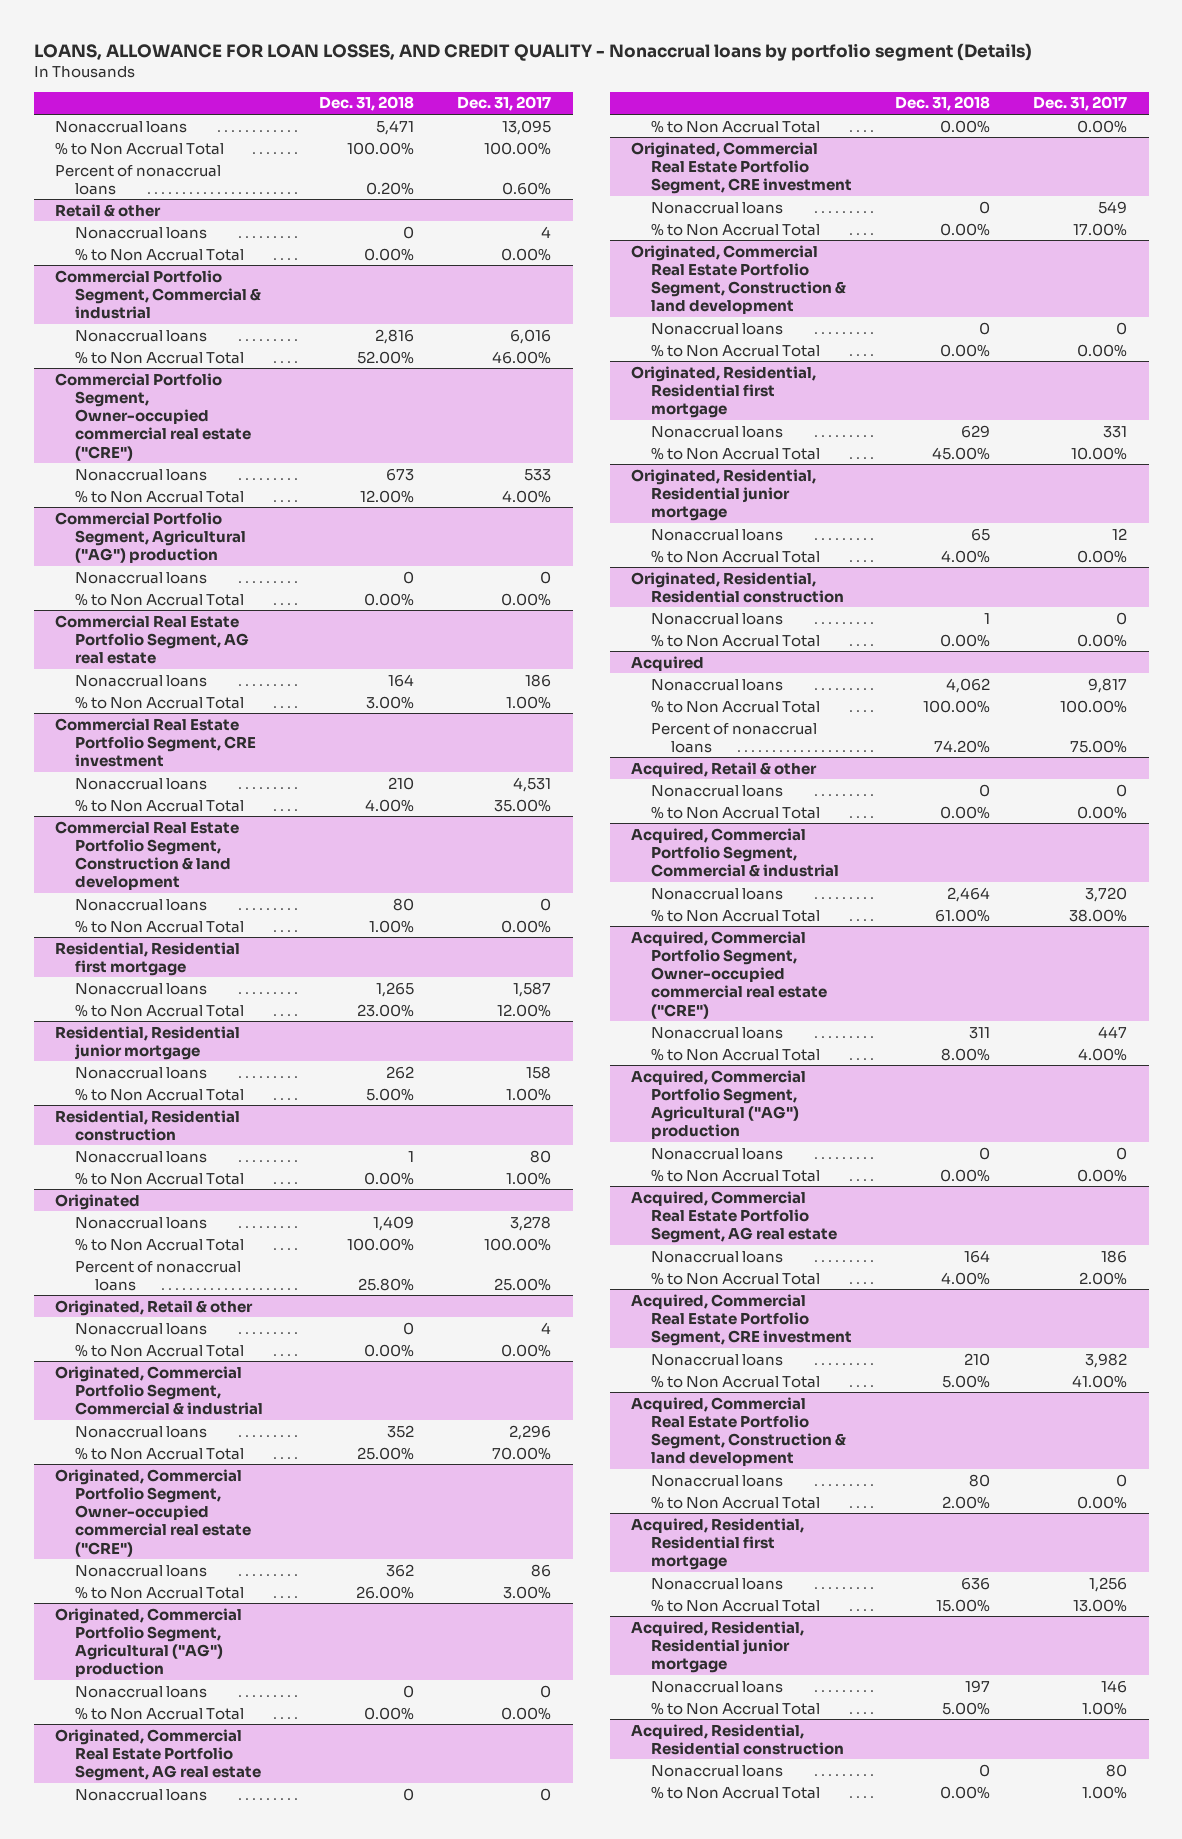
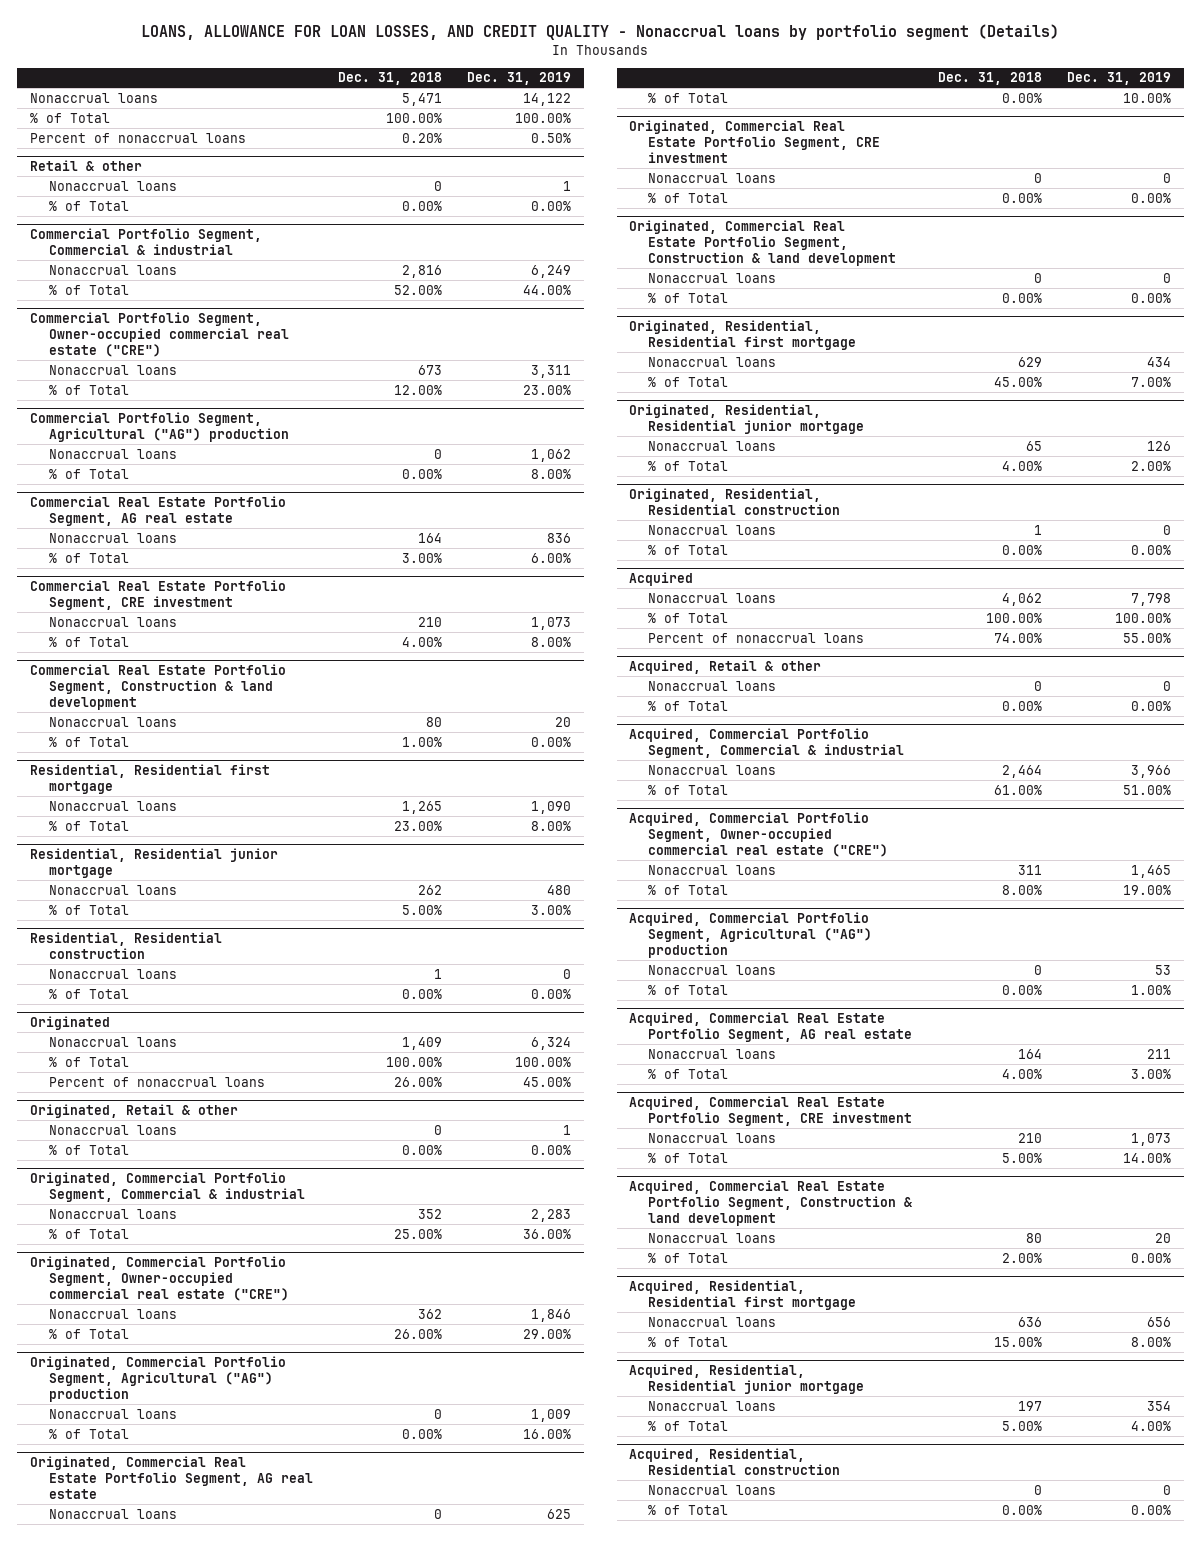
- | Dec. 31, 2018 | Dec. 31, 2017
+ | Dec. 31, 2018 | Dec. 31, 2019
- % to Non Accrual Total | 100.00% | 100.00%
+ % of Total | 100.00% | 100.00%
@ Retail & other
- % to Non Accrual Total | 0.00% | 0.00%
+ % of Total | 0.00% | 0.00%
@ Commercial Portfolio Segment, Commercial & industrial
- % to Non Accrual Total | 52.00% | 46.00%
+ % of Total | 52.00% | 44.00%
@ Commercial Portfolio Segment, Owner-occupied commercial real estate ("CRE")
- % to Non Accrual Total | 12.00% | 4.00%
+ % of Total | 12.00% | 23.00%
@ Commercial Portfolio Segment, Agricultural ("AG") production
- % to Non Accrual Total | 0.00% | 0.00%
+ % of Total | 0.00% | 8.00%
@ Commercial Real Estate Portfolio Segment, AG real estate
- % to Non Accrual Total | 3.00% | 1.00%
+ % of Total | 3.00% | 6.00%
@ Commercial Real Estate Portfolio Segment, CRE investment
- % to Non Accrual Total | 4.00% | 35.00%
+ % of Total | 4.00% | 8.00%
@ Commercial Real Estate Portfolio Segment, Construction & land development
- % to Non Accrual Total | 1.00% | 0.00%
+ % of Total | 1.00% | 0.00%
@ Residential, Residential first mortgage
- % to Non Accrual Total | 23.00% | 12.00%
+ % of Total | 23.00% | 8.00%
@ Residential, Residential junior mortgage
- % to Non Accrual Total | 5.00% | 1.00%
+ % of Total | 5.00% | 3.00%
@ Residential, Residential construction
- % to Non Accrual Total | 0.00% | 1.00%
+ % of Total | 0.00% | 0.00%
@ Originated
- % to Non Accrual Total | 100.00% | 100.00%
- Percent of nonaccrual loans | 25.80% | 25.00%
+ % of Total | 100.00% | 100.00%
+ Percent of nonaccrual loans | 26.00% | 45.00%
@ Originated, Retail & other
- % to Non Accrual Total | 0.00% | 0.00%
+ % of Total | 0.00% | 0.00%
@ Originated, Commercial Portfolio Segment, Commercial & industrial
- % to Non Accrual Total | 25.00% | 70.00%
+ % of Total | 25.00% | 36.00%
@ Originated, Commercial Portfolio Segment, Owner-occupied commercial real estate ("CRE")
- % to Non Accrual Total | 26.00% | 3.00%
+ % of Total | 26.00% | 29.00%
@ Originated, Commercial Portfolio Segment, Agricultural ("AG") production
- % to Non Accrual Total | 0.00% | 0.00%
+ % of Total | 0.00% | 16.00%
@ Originated, Commercial Real Estate Portfolio Segment, AG real estate
- % to Non Accrual Total | 0.00% | 0.00%
+ % of Total | 0.00% | 10.00%
@ Originated, Commercial Real Estate Portfolio Segment, CRE investment
- % to Non Accrual Total | 0.00% | 17.00%
+ % of Total | 0.00% | 0.00%
@ Originated, Commercial Real Estate Portfolio Segment, Construction & land development
- % to Non Accrual Total | 0.00% | 0.00%
+ % of Total | 0.00% | 0.00%
@ Originated, Residential, Residential first mortgage
- % to Non Accrual Total | 45.00% | 10.00%
+ % of Total | 45.00% | 7.00%
@ Originated, Residential, Residential junior mortgage
- % to Non Accrual Total | 4.00% | 0.00%
+ % of Total | 4.00% | 2.00%
@ Originated, Residential, Residential construction
- % to Non Accrual Total | 0.00% | 0.00%
+ % of Total | 0.00% | 0.00%
@ Acquired
- % to Non Accrual Total | 100.00% | 100.00%
- Percent of nonaccrual loans | 74.20% | 75.00%
+ % of Total | 100.00% | 100.00%
+ Percent of nonaccrual loans | 74.00% | 55.00%
@ Acquired, Retail & other
- % to Non Accrual Total | 0.00% | 0.00%
+ % of Total | 0.00% | 0.00%
@ Acquired, Commercial Portfolio Segment, Commercial & industrial
- % to Non Accrual Total | 61.00% | 38.00%
+ % of Total | 61.00% | 51.00%
@ Acquired, Commercial Portfolio Segment, Owner-occupied commercial real estate ("CRE")
- % to Non Accrual Total | 8.00% | 4.00%
+ % of Total | 8.00% | 19.00%
@ Acquired, Commercial Portfolio Segment, Agricultural ("AG") production
- % to Non Accrual Total | 0.00% | 0.00%
+ % of Total | 0.00% | 1.00%
@ Acquired, Commercial Real Estate Portfolio Segment, AG real estate
- % to Non Accrual Total | 4.00% | 2.00%
+ % of Total | 4.00% | 3.00%
@ Acquired, Commercial Real Estate Portfolio Segment, CRE investment
- % to Non Accrual Total | 5.00% | 41.00%
+ % of Total | 5.00% | 14.00%
@ Acquired, Commercial Real Estate Portfolio Segment, Construction & land development
- % to Non Accrual Total | 2.00% | 0.00%
+ % of Total | 2.00% | 0.00%
@ Acquired, Residential, Residential first mortgage
- % to Non Accrual Total | 15.00% | 13.00%
+ % of Total | 15.00% | 8.00%
@ Acquired, Residential, Residential junior mortgage
- % to Non Accrual Total | 5.00% | 1.00%
+ % of Total | 5.00% | 4.00%
@ Acquired, Residential, Residential construction
- % to Non Accrual Total | 0.00% | 1.00%
+ % of Total | 0.00% | 0.00%

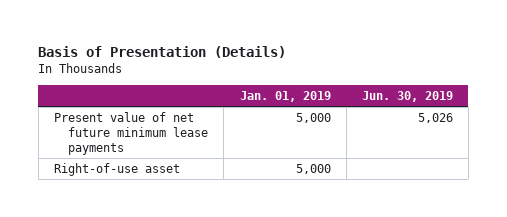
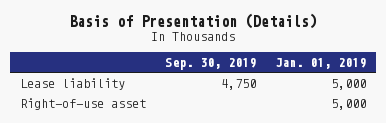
- | Jan. 01, 2019 | Jun. 30, 2019
+ | Sep. 30, 2019 | Jan. 01, 2019
- Present value of net future minimum lease payments | 5,000 | 5,026
+ Lease liability | 4,750 | 5,000

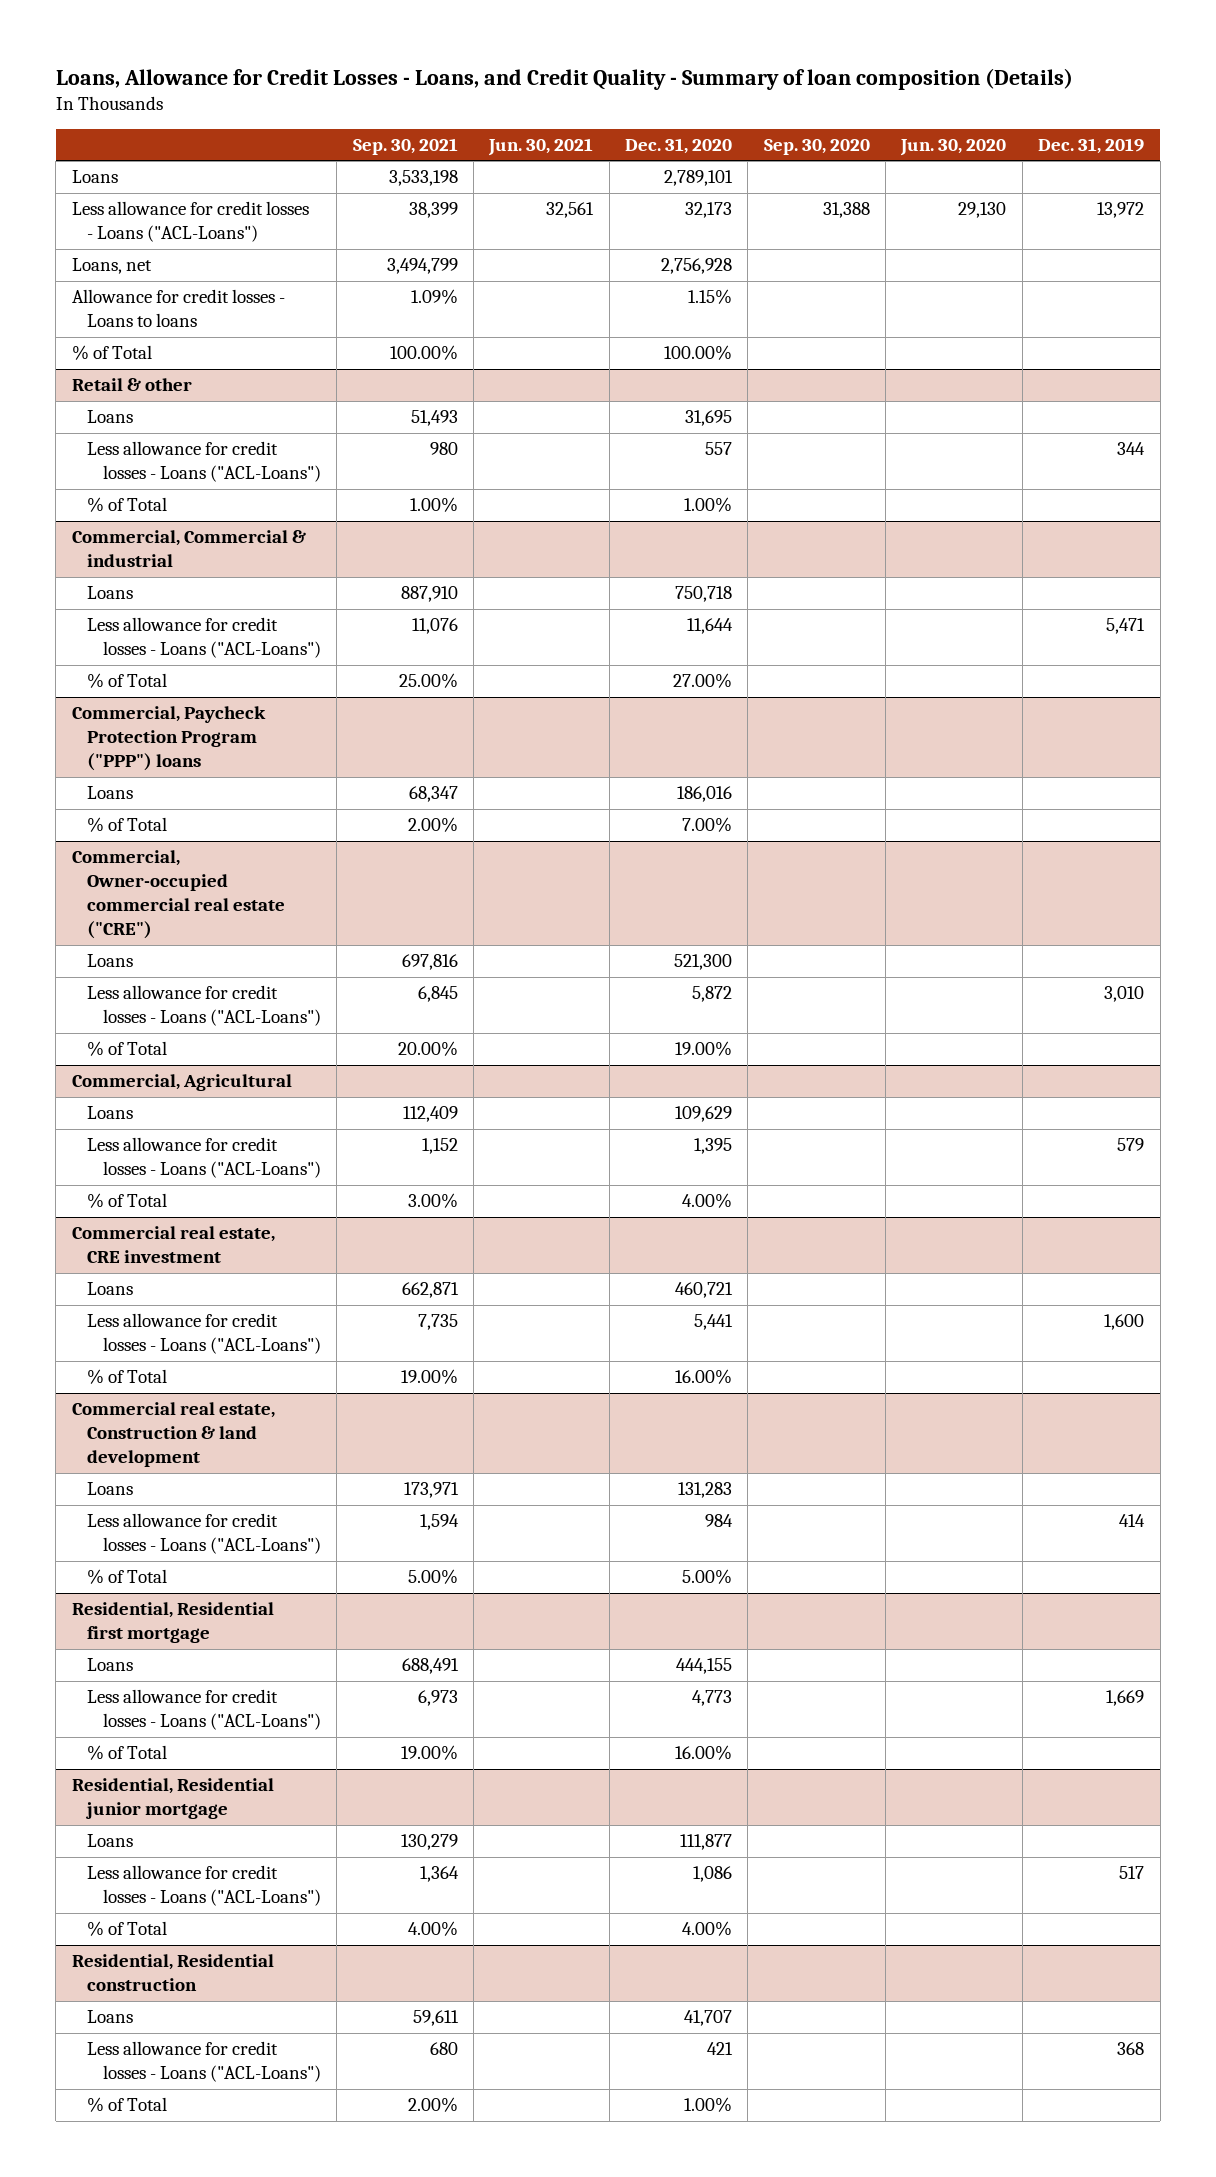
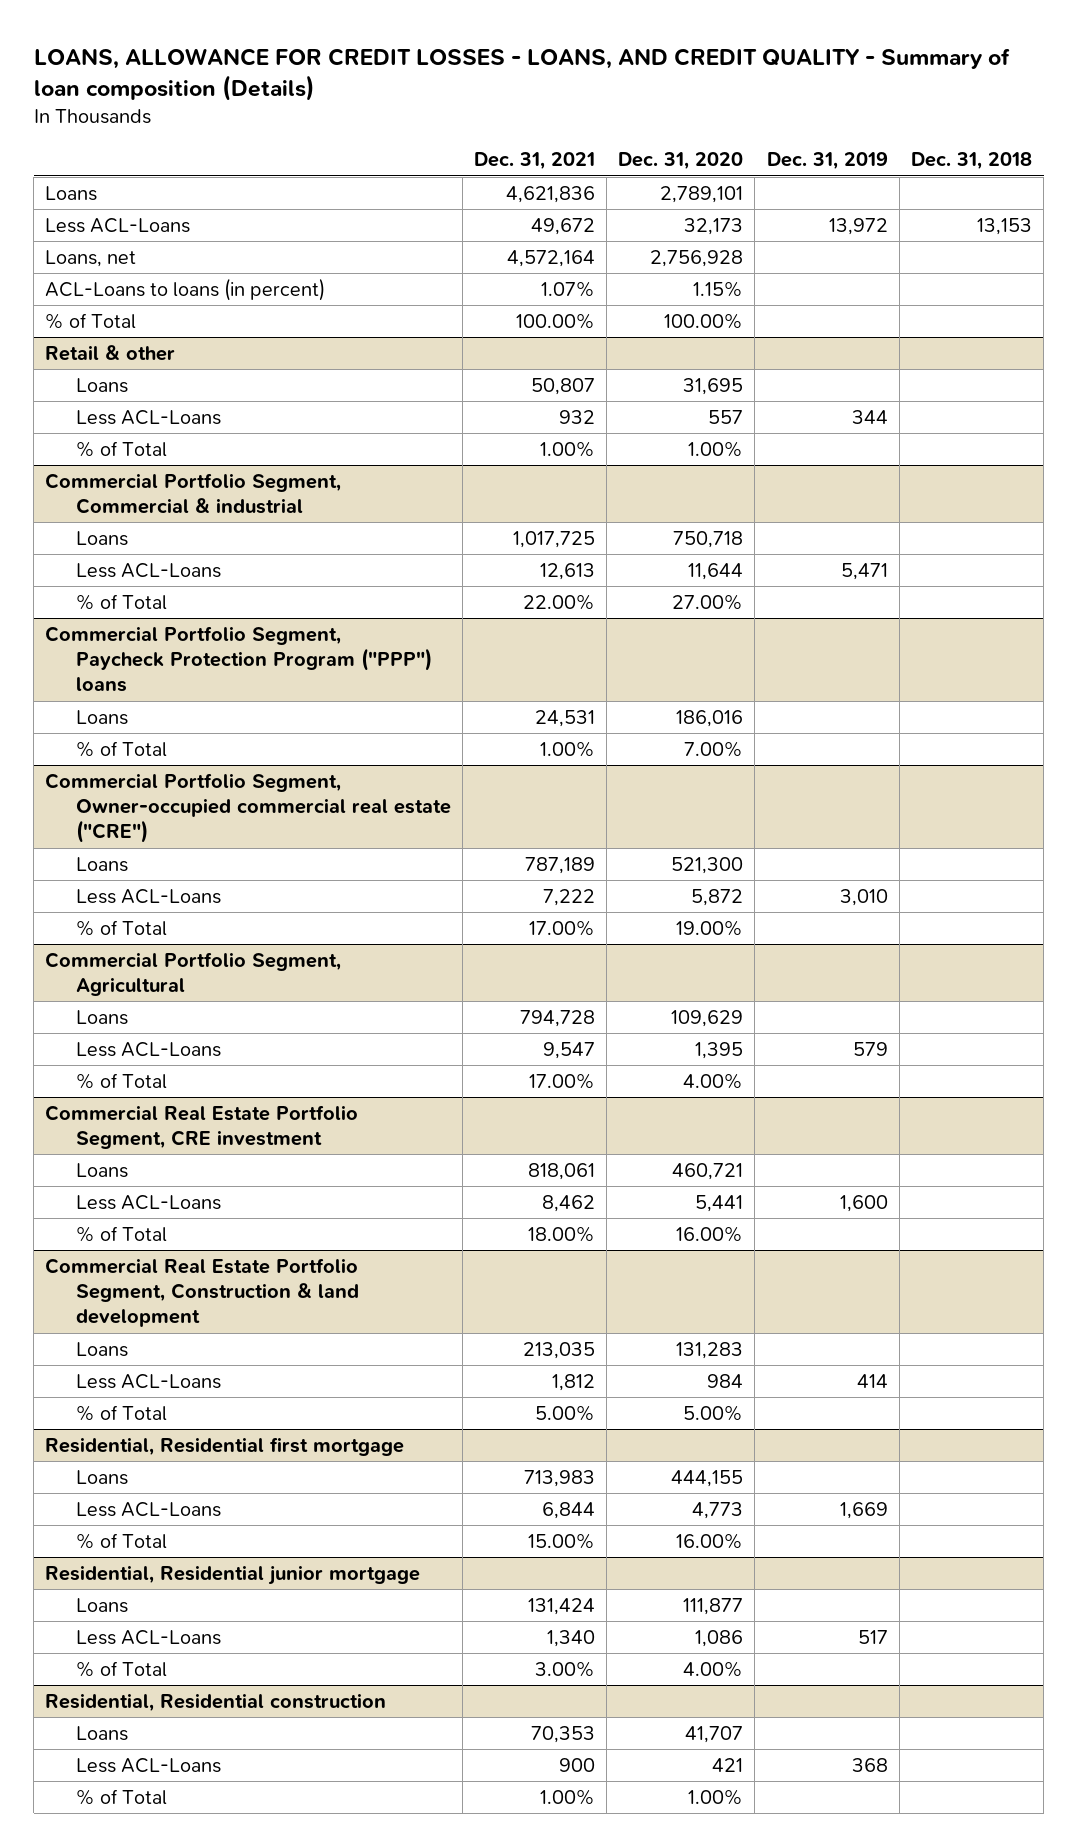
- Loans, Allowance for Credit Losses - Loans, and Credit Quality - Summary of loan composition (Details)
+ LOANS, ALLOWANCE FOR CREDIT LOSSES - LOANS, AND CREDIT QUALITY - Summary of loan composition (Details)
- | Sep. 30, 2021 | Jun. 30, 2021 | Dec. 31, 2020 | Sep. 30, 2020 | Jun. 30, 2020 | Dec. 31, 2019
+ | Dec. 31, 2021 | Dec. 31, 2020 | Dec. 31, 2019 | Dec. 31, 2018
- Less allowance for credit losses - Loans ("ACL-Loans") | 38,399 | 32,561 | 32,173 | 31,388 | 29,130 | 13,972
+ Less ACL-Loans | 49,672 | 32,173 | 13,972 | 13,153
- Allowance for credit losses - Loans to loans | 1.09% | | 1.15% | | |
+ ACL-Loans to loans (in percent) | 1.07% | 1.15% | |
@ Retail & other
- Less allowance for credit losses - Loans ("ACL-Loans") | 980 | | 557 | | | 344
+ Less ACL-Loans | 932 | 557 | 344 |
- Commercial, Commercial & industrial
+ Commercial Portfolio Segment, Commercial & industrial
- Less allowance for credit losses - Loans ("ACL-Loans") | 11,076 | | 11,644 | | | 5,471
+ Less ACL-Loans | 12,613 | 11,644 | 5,471 |
- Commercial, Paycheck Protection Program ("PPP") loans
+ Commercial Portfolio Segment, Paycheck Protection Program ("PPP") loans
- Commercial, Owner-occupied commercial real estate ("CRE")
+ Commercial Portfolio Segment, Owner-occupied commercial real estate ("CRE")
- Less allowance for credit losses - Loans ("ACL-Loans") | 6,845 | | 5,872 | | | 3,010
+ Less ACL-Loans | 7,222 | 5,872 | 3,010 |
- Commercial, Agricultural
+ Commercial Portfolio Segment, Agricultural
- Less allowance for credit losses - Loans ("ACL-Loans") | 1,152 | | 1,395 | | | 579
+ Less ACL-Loans | 9,547 | 1,395 | 579 |
- Commercial real estate, CRE investment
+ Commercial Real Estate Portfolio Segment, CRE investment
- Less allowance for credit losses - Loans ("ACL-Loans") | 7,735 | | 5,441 | | | 1,600
+ Less ACL-Loans | 8,462 | 5,441 | 1,600 |
- Commercial real estate, Construction & land development
+ Commercial Real Estate Portfolio Segment, Construction & land development
- Less allowance for credit losses - Loans ("ACL-Loans") | 1,594 | | 984 | | | 414
+ Less ACL-Loans | 1,812 | 984 | 414 |
@ Residential, Residential first mortgage
- Less allowance for credit losses - Loans ("ACL-Loans") | 6,973 | | 4,773 | | | 1,669
+ Less ACL-Loans | 6,844 | 4,773 | 1,669 |
@ Residential, Residential junior mortgage
- Less allowance for credit losses - Loans ("ACL-Loans") | 1,364 | | 1,086 | | | 517
+ Less ACL-Loans | 1,340 | 1,086 | 517 |
@ Residential, Residential construction
- Less allowance for credit losses - Loans ("ACL-Loans") | 680 | | 421 | | | 368
+ Less ACL-Loans | 900 | 421 | 368 |

